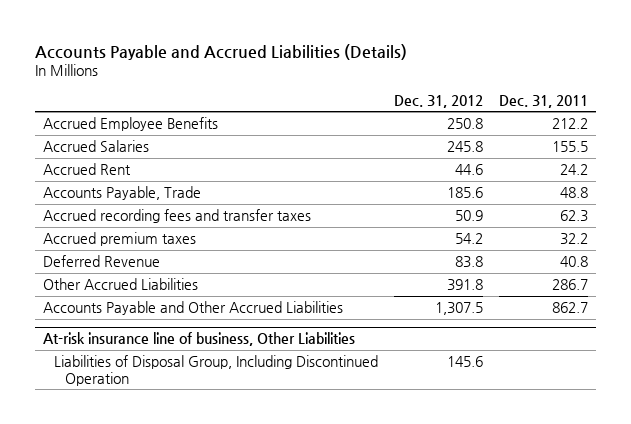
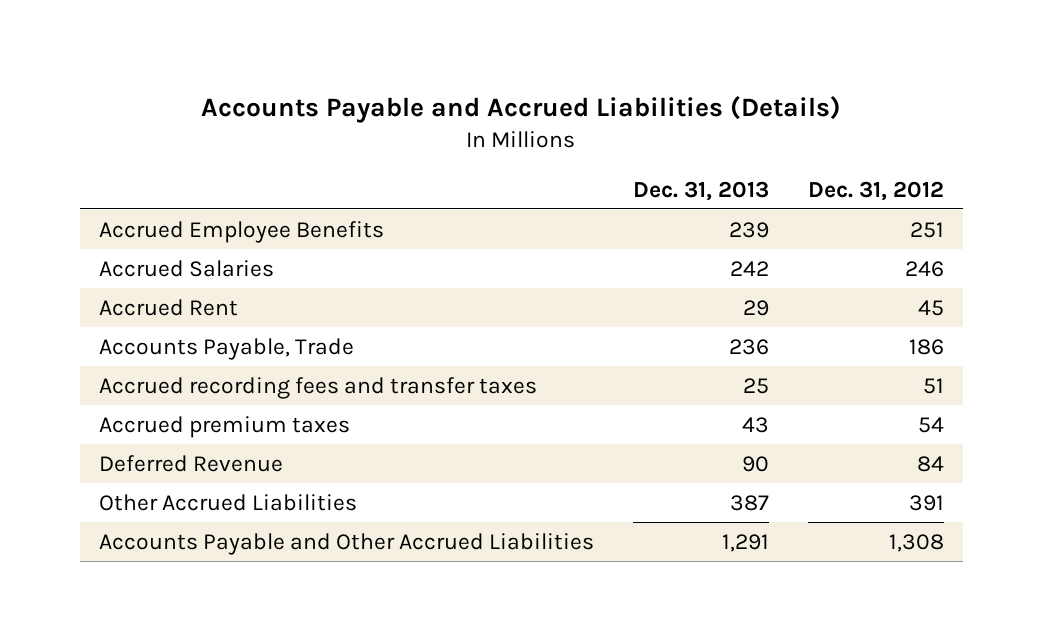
- | Dec. 31, 2012 | Dec. 31, 2011
+ | Dec. 31, 2013 | Dec. 31, 2012
- Accrued Employee Benefits | 250.8 | 212.2
- Accrued Salaries | 245.8 | 155.5
- Accrued Rent | 44.6 | 24.2
- Accounts Payable, Trade | 185.6 | 48.8
- Accrued recording fees and transfer taxes | 50.9 | 62.3
- Accrued premium taxes | 54.2 | 32.2
- Deferred Revenue | 83.8 | 40.8
- Other Accrued Liabilities | 391.8 | 286.7
- Accounts Payable and Other Accrued Liabilities | 1,307.5 | 862.7
- At-risk insurance line of business, Other Liabilities
- Liabilities of Disposal Group, Including Discontinued Operation | 145.6 |
+ Accrued Employee Benefits | 239 | 251
+ Accrued Salaries | 242 | 246
+ Accrued Rent | 29 | 45
+ Accounts Payable, Trade | 236 | 186
+ Accrued recording fees and transfer taxes | 25 | 51
+ Accrued premium taxes | 43 | 54
+ Deferred Revenue | 90 | 84
+ Other Accrued Liabilities | 387 | 391
+ Accounts Payable and Other Accrued Liabilities | 1,291 | 1,308

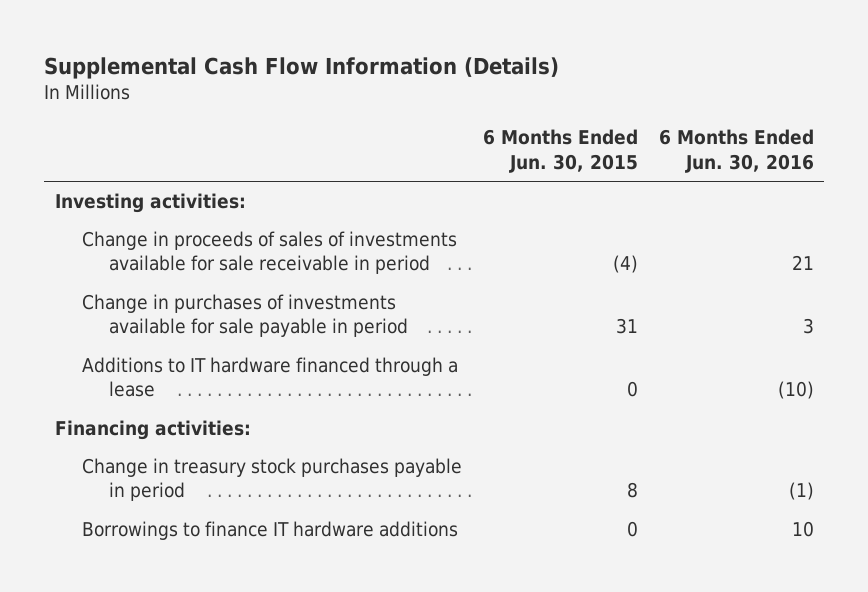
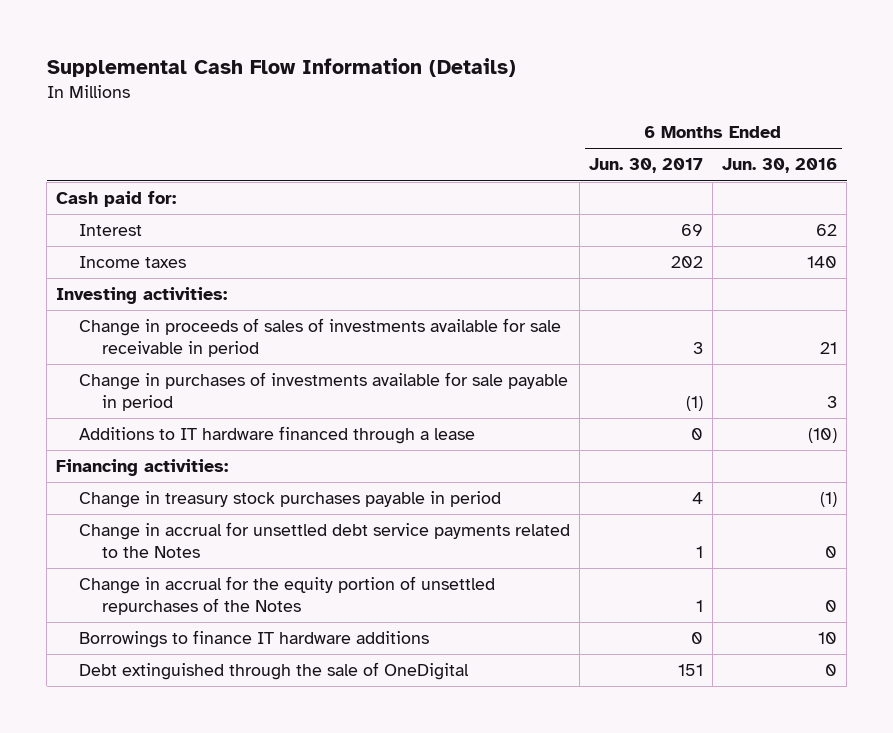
- | 6 Months Ended Jun. 30, 2015 | 6 Months Ended Jun. 30, 2016
+ | 6 Months Ended Jun. 30, 2017 | 6 Months Ended Jun. 30, 2016
+ Cash paid for:
+ Interest | 69 | 62
+ Income taxes | 202 | 140
+ Change in accrual for unsettled debt service payments related to the Notes | 1 | 0
+ Change in accrual for the equity portion of unsettled repurchases of the Notes | 1 | 0
+ Debt extinguished through the sale of OneDigital | 151 | 0

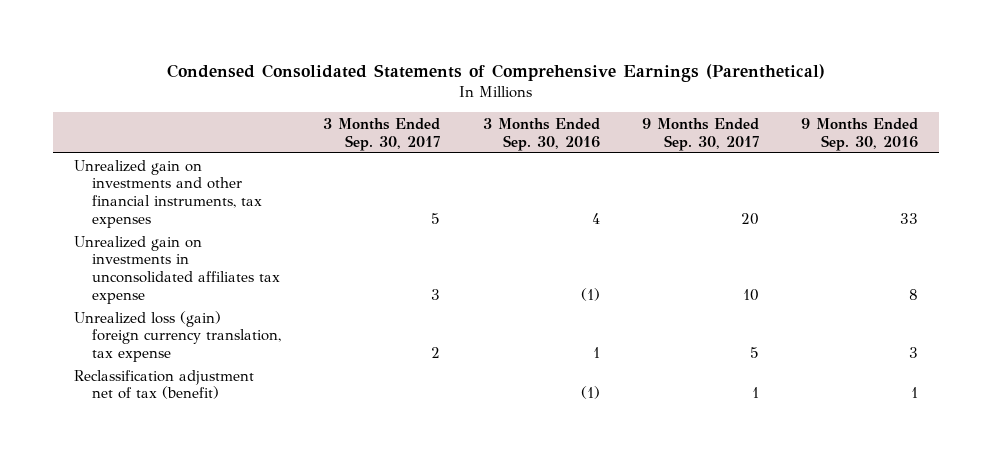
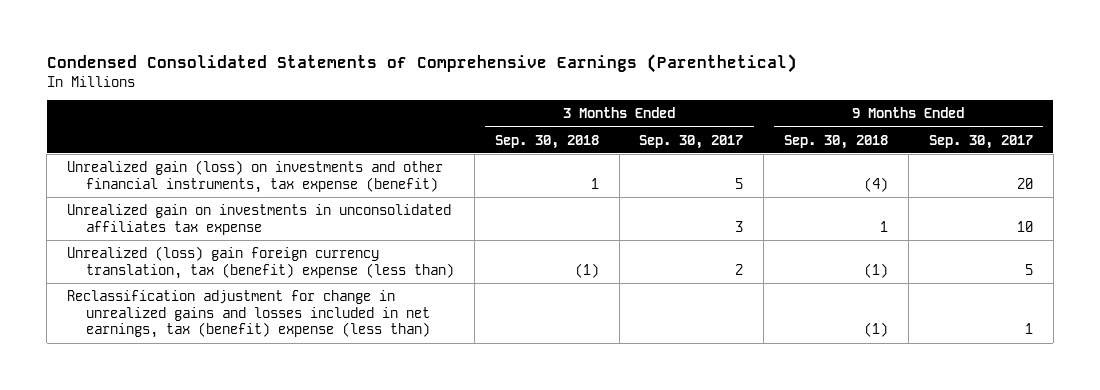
- | 3 Months Ended Sep. 30, 2017 | 3 Months Ended Sep. 30, 2016 | 9 Months Ended Sep. 30, 2017 | 9 Months Ended Sep. 30, 2016
+ | 3 Months Ended Sep. 30, 2018 | 3 Months Ended Sep. 30, 2017 | 9 Months Ended Sep. 30, 2018 | 9 Months Ended Sep. 30, 2017
- Unrealized gain on investments and other financial instruments, tax expenses | 5 | 4 | 20 | 33
+ Unrealized gain (loss) on investments and other financial instruments, tax expense (benefit) | 1 | 5 | (4) | 20
- Unrealized loss (gain) foreign currency translation, tax expense | 2 | 1 | 5 | 3
- Reclassification adjustment net of tax (benefit) | | (1) | 1 | 1
+ Unrealized (loss) gain foreign currency translation, tax (benefit) expense (less than) | (1) | 2 | (1) | 5
+ Reclassification adjustment for change in unrealized gains and losses included in net earnings, tax (benefit) expense (less than) | | | (1) | 1

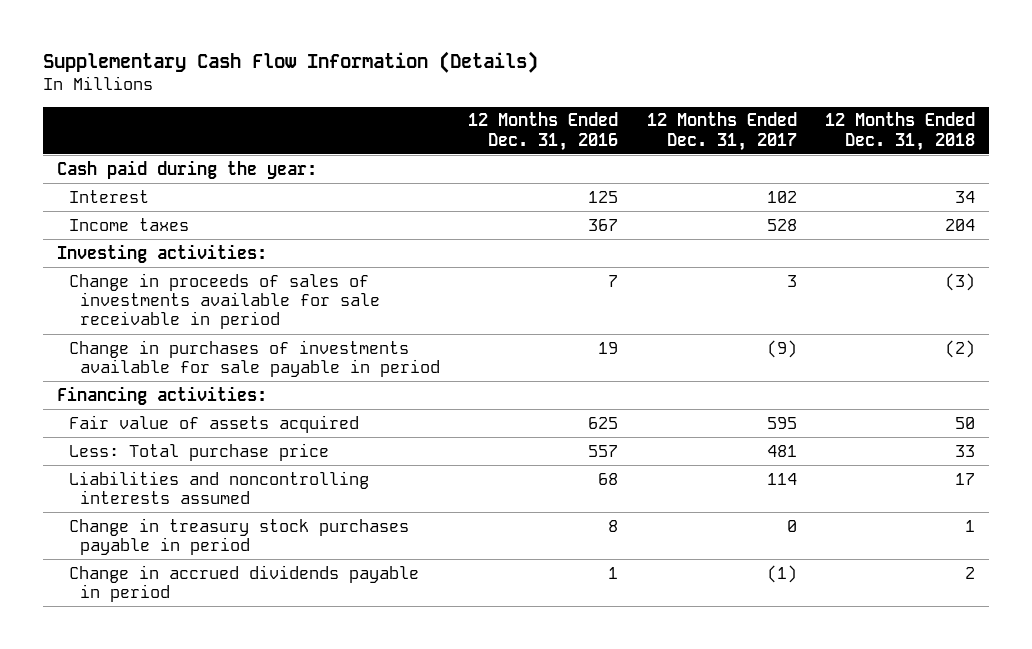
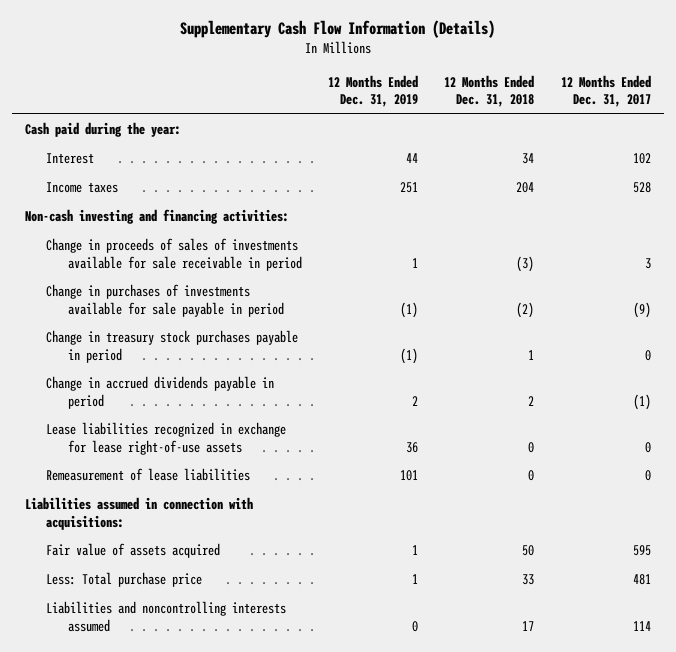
- | 12 Months Ended Dec. 31, 2016 | 12 Months Ended Dec. 31, 2017 | 12 Months Ended Dec. 31, 2018
+ | 12 Months Ended Dec. 31, 2019 | 12 Months Ended Dec. 31, 2018 | 12 Months Ended Dec. 31, 2017
- Investing activities:
+ Non-cash investing and financing activities:
- Financing activities:
moved up: Change in treasury stock purchases payable in period | (1) | 1 | 0
moved up: Change in accrued dividends payable in period | 2 | 2 | (1)
+ Lease liabilities recognized in exchange for lease right-of-use assets | 36 | 0 | 0
+ Remeasurement of lease liabilities | 101 | 0 | 0
+ Liabilities assumed in connection with acquisitions:

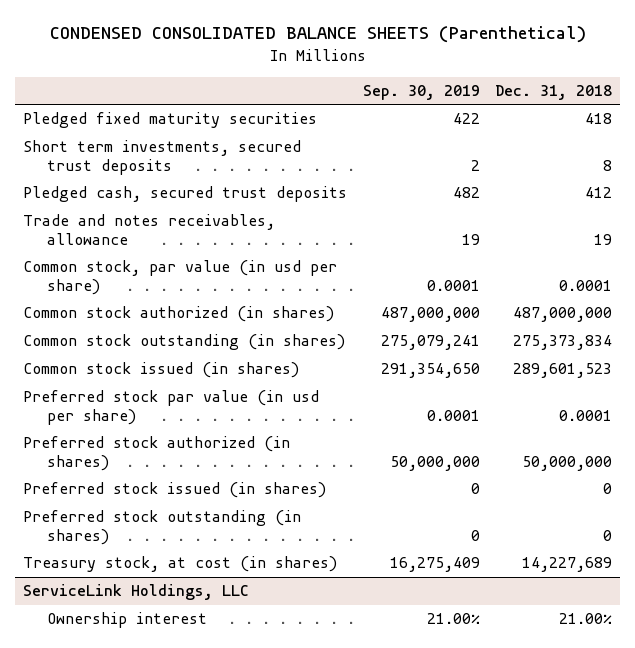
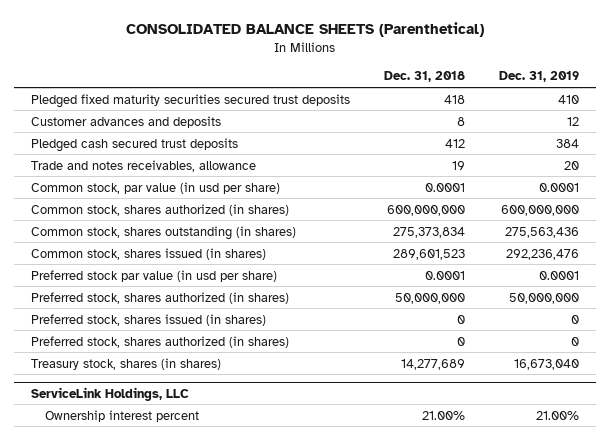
- CONDENSED CONSOLIDATED BALANCE SHEETS (Parenthetical)
+ CONSOLIDATED BALANCE SHEETS (Parenthetical)
- | Sep. 30, 2019 | Dec. 31, 2018
+ | Dec. 31, 2018 | Dec. 31, 2019
- Pledged fixed maturity securities | 422 | 418
- Short term investments, secured trust deposits | 2 | 8
- Pledged cash, secured trust deposits | 482 | 412
+ Pledged fixed maturity securities secured trust deposits | 418 | 410
+ Customer advances and deposits | 8 | 12
+ Pledged cash secured trust deposits | 412 | 384
- Common stock authorized (in shares) | 487,000,000 | 487,000,000
- Common stock outstanding (in shares) | 275,079,241 | 275,373,834
- Common stock issued (in shares) | 291,354,650 | 289,601,523
+ Common stock, shares authorized (in shares) | 600,000,000 | 600,000,000
+ Common stock, shares outstanding (in shares) | 275,373,834 | 275,563,436
+ Common stock, shares issued (in shares) | 289,601,523 | 292,236,476
- Preferred stock authorized (in shares) | 50,000,000 | 50,000,000
- Preferred stock issued (in shares) | 0 | 0
- Preferred stock outstanding (in shares) | 0 | 0
- Treasury stock, at cost (in shares) | 16,275,409 | 14,227,689
+ Preferred stock, shares authorized (in shares) | 50,000,000 | 50,000,000
+ Preferred stock, shares issued (in shares) | 0 | 0
+ Preferred stock, shares authorized (in shares) | 0 | 0
+ Treasury stock, shares (in shares) | 14,277,689 | 16,673,040
@ ServiceLink Holdings, LLC
- Ownership interest | 21.00% | 21.00%
+ Ownership interest percent | 21.00% | 21.00%

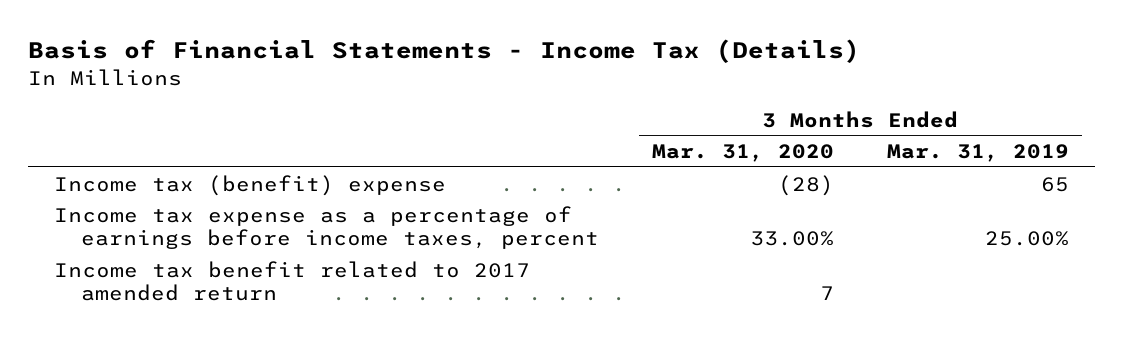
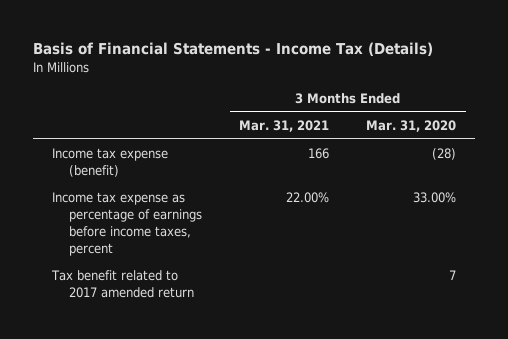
- | 3 Months Ended Mar. 31, 2020 | 3 Months Ended Mar. 31, 2019
+ | 3 Months Ended Mar. 31, 2021 | 3 Months Ended Mar. 31, 2020
- Income tax (benefit) expense | (28) | 65
- Income tax expense as a percentage of earnings before income taxes, percent | 33.00% | 25.00%
- Income tax benefit related to 2017 amended return | 7 |
+ Income tax expense (benefit) | 166 | (28)
+ Income tax expense as percentage of earnings before income taxes, percent | 22.00% | 33.00%
+ Tax benefit related to 2017 amended return | | 7

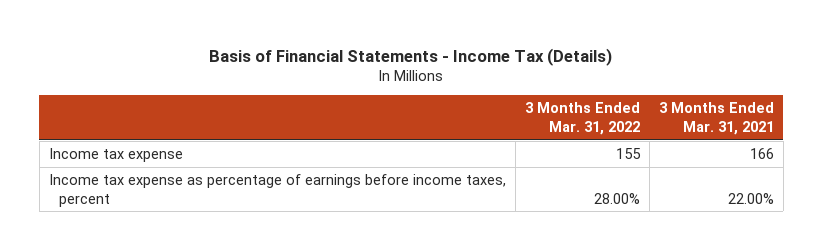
- | 3 Months Ended Mar. 31, 2021 | 3 Months Ended Mar. 31, 2020
+ | 3 Months Ended Mar. 31, 2022 | 3 Months Ended Mar. 31, 2021
- Income tax expense (benefit) | 166 | (28)
+ Income tax expense | 155 | 166
- Tax benefit related to 2017 amended return | | 7

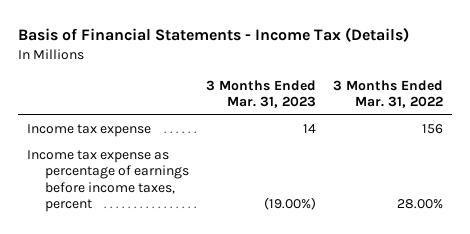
- | 3 Months Ended Mar. 31, 2022 | 3 Months Ended Mar. 31, 2021
+ | 3 Months Ended Mar. 31, 2023 | 3 Months Ended Mar. 31, 2022
- Income tax expense | 155 | 166
+ Income tax expense | 14 | 156

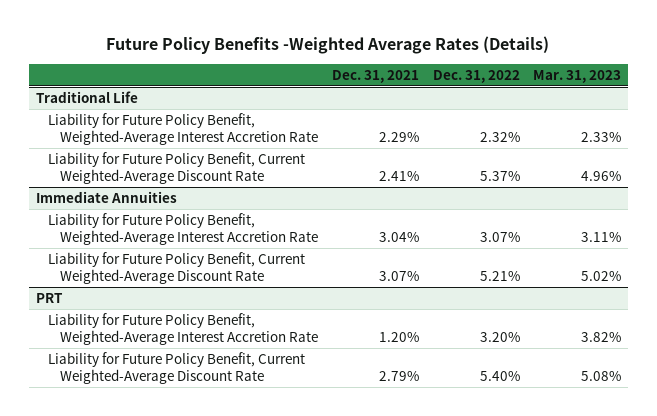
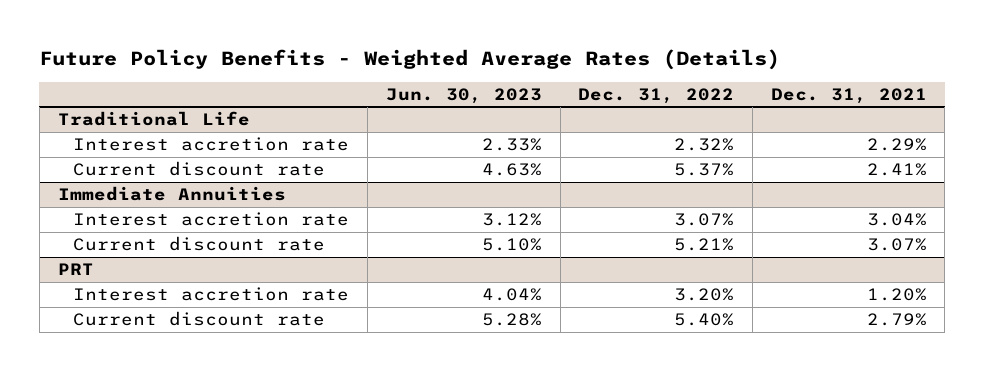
- Future Policy Benefits -Weighted Average Rates (Details)
+ Future Policy Benefits - Weighted Average Rates (Details)
- | Dec. 31, 2021 | Dec. 31, 2022 | Mar. 31, 2023
+ | Jun. 30, 2023 | Dec. 31, 2022 | Dec. 31, 2021
@ Traditional Life
- Liability for Future Policy Benefit, Weighted-Average Interest Accretion Rate | 2.29% | 2.32% | 2.33%
- Liability for Future Policy Benefit, Current Weighted-Average Discount Rate | 2.41% | 5.37% | 4.96%
+ Interest accretion rate | 2.33% | 2.32% | 2.29%
+ Current discount rate | 4.63% | 5.37% | 2.41%
@ Immediate Annuities
- Liability for Future Policy Benefit, Weighted-Average Interest Accretion Rate | 3.04% | 3.07% | 3.11%
- Liability for Future Policy Benefit, Current Weighted-Average Discount Rate | 3.07% | 5.21% | 5.02%
+ Interest accretion rate | 3.12% | 3.07% | 3.04%
+ Current discount rate | 5.10% | 5.21% | 3.07%
@ PRT
- Liability for Future Policy Benefit, Weighted-Average Interest Accretion Rate | 1.20% | 3.20% | 3.82%
- Liability for Future Policy Benefit, Current Weighted-Average Discount Rate | 2.79% | 5.40% | 5.08%
+ Interest accretion rate | 4.04% | 3.20% | 1.20%
+ Current discount rate | 5.28% | 5.40% | 2.79%

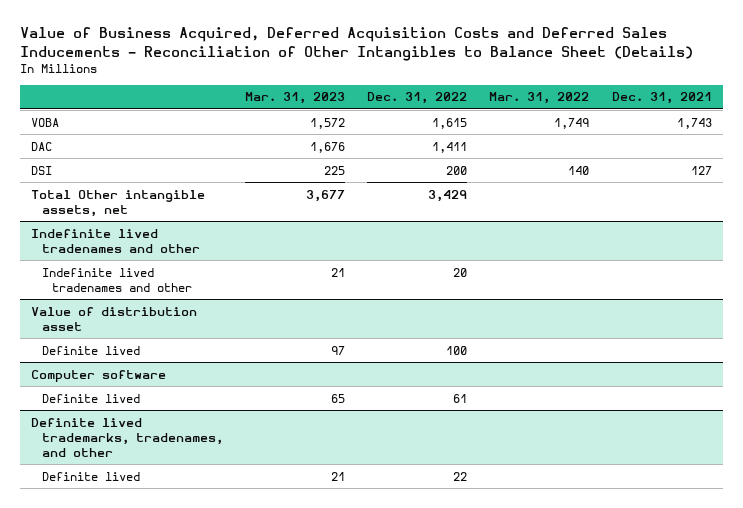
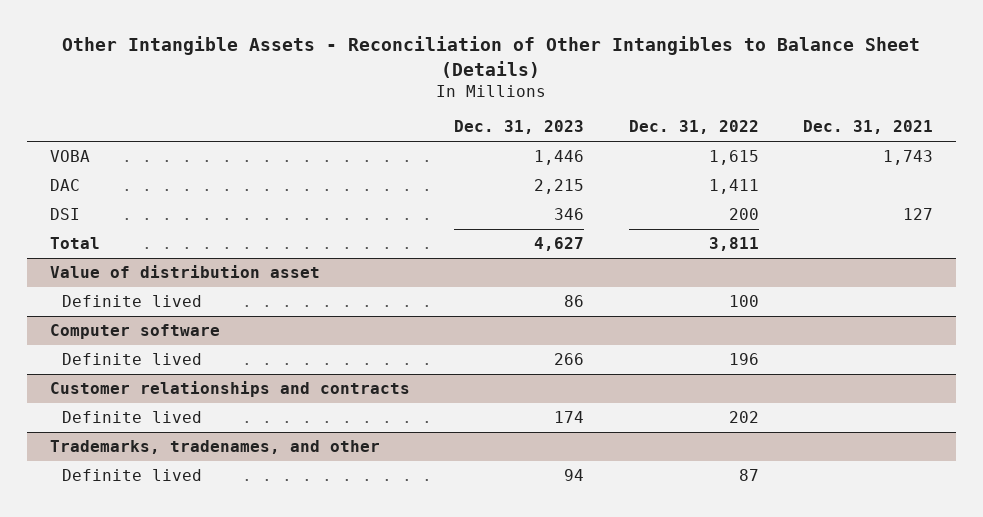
- Value of Business Acquired, Deferred Acquisition Costs and Deferred Sales Inducements - Reconciliation of Other Intangibles to Balance Sheet (Details)
+ Other Intangible Assets - Reconciliation of Other Intangibles to Balance Sheet (Details)
- | Mar. 31, 2023 | Dec. 31, 2022 | Mar. 31, 2022 | Dec. 31, 2021
+ | Dec. 31, 2023 | Dec. 31, 2022 | Dec. 31, 2021
- Total Other intangible assets, net | 3,677 | 3,429 | |
- Indefinite lived tradenames and other
- Indefinite lived tradenames and other | 21 | 20 | |
+ Total | 4,627 | 3,811 |
@ Computer software
- Definite lived | 65 | 61 | |
- Definite lived trademarks, tradenames, and other
- Definite lived | 21 | 22 | |
@ Computer software
+ Definite lived | 266 | 196 |
+ Customer relationships and contracts
+ Definite lived | 174 | 202 |
+ Trademarks, tradenames, and other
+ Definite lived | 94 | 87 |

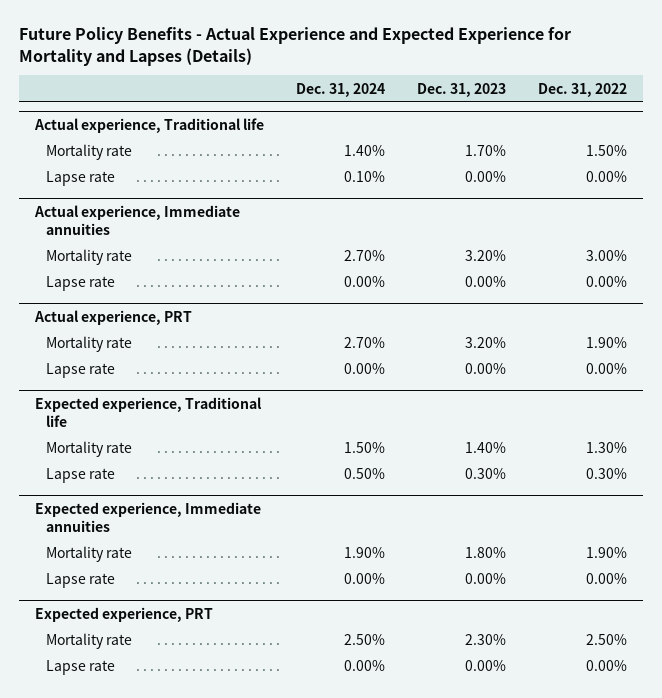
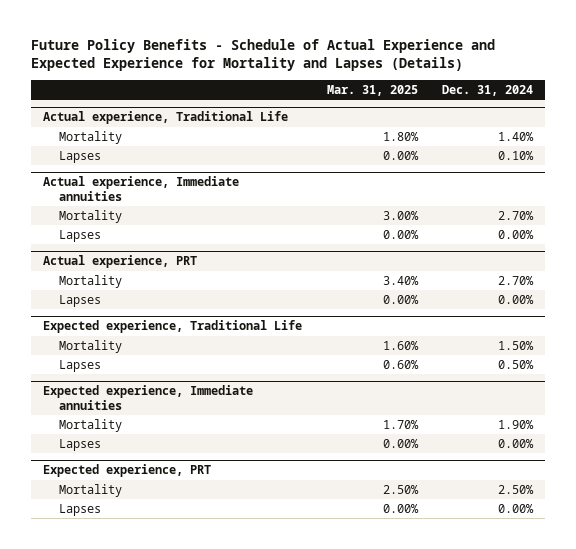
- Future Policy Benefits - Actual Experience and Expected Experience for Mortality and Lapses (Details)
+ Future Policy Benefits - Schedule of Actual Experience and Expected Experience for Mortality and Lapses (Details)
- | Dec. 31, 2024 | Dec. 31, 2023 | Dec. 31, 2022
+ | Mar. 31, 2025 | Dec. 31, 2024
- Actual experience, Traditional life
- Mortality rate | 1.40% | 1.70% | 1.50%
- Lapse rate | 0.10% | 0.00% | 0.00%
+ Actual experience, Traditional Life
+ Mortality | 1.80% | 1.40%
+ Lapses | 0.00% | 0.10%
@ Actual experience, Immediate annuities
- Mortality rate | 2.70% | 3.20% | 3.00%
- Lapse rate | 0.00% | 0.00% | 0.00%
+ Mortality | 3.00% | 2.70%
+ Lapses | 0.00% | 0.00%
@ Actual experience, PRT
- Mortality rate | 2.70% | 3.20% | 1.90%
- Lapse rate | 0.00% | 0.00% | 0.00%
- Expected experience, Traditional life
- Mortality rate | 1.50% | 1.40% | 1.30%
- Lapse rate | 0.50% | 0.30% | 0.30%
@ Actual experience, PRT
+ Mortality | 3.40% | 2.70%
+ Lapses | 0.00% | 0.00%
+ Expected experience, Traditional Life
+ Mortality | 1.60% | 1.50%
+ Lapses | 0.60% | 0.50%
@ Expected experience, Immediate annuities
- Mortality rate | 1.90% | 1.80% | 1.90%
- Lapse rate | 0.00% | 0.00% | 0.00%
+ Mortality | 1.70% | 1.90%
+ Lapses | 0.00% | 0.00%
@ Expected experience, PRT
- Mortality rate | 2.50% | 2.30% | 2.50%
- Lapse rate | 0.00% | 0.00% | 0.00%
+ Mortality | 2.50% | 2.50%
+ Lapses | 0.00% | 0.00%

